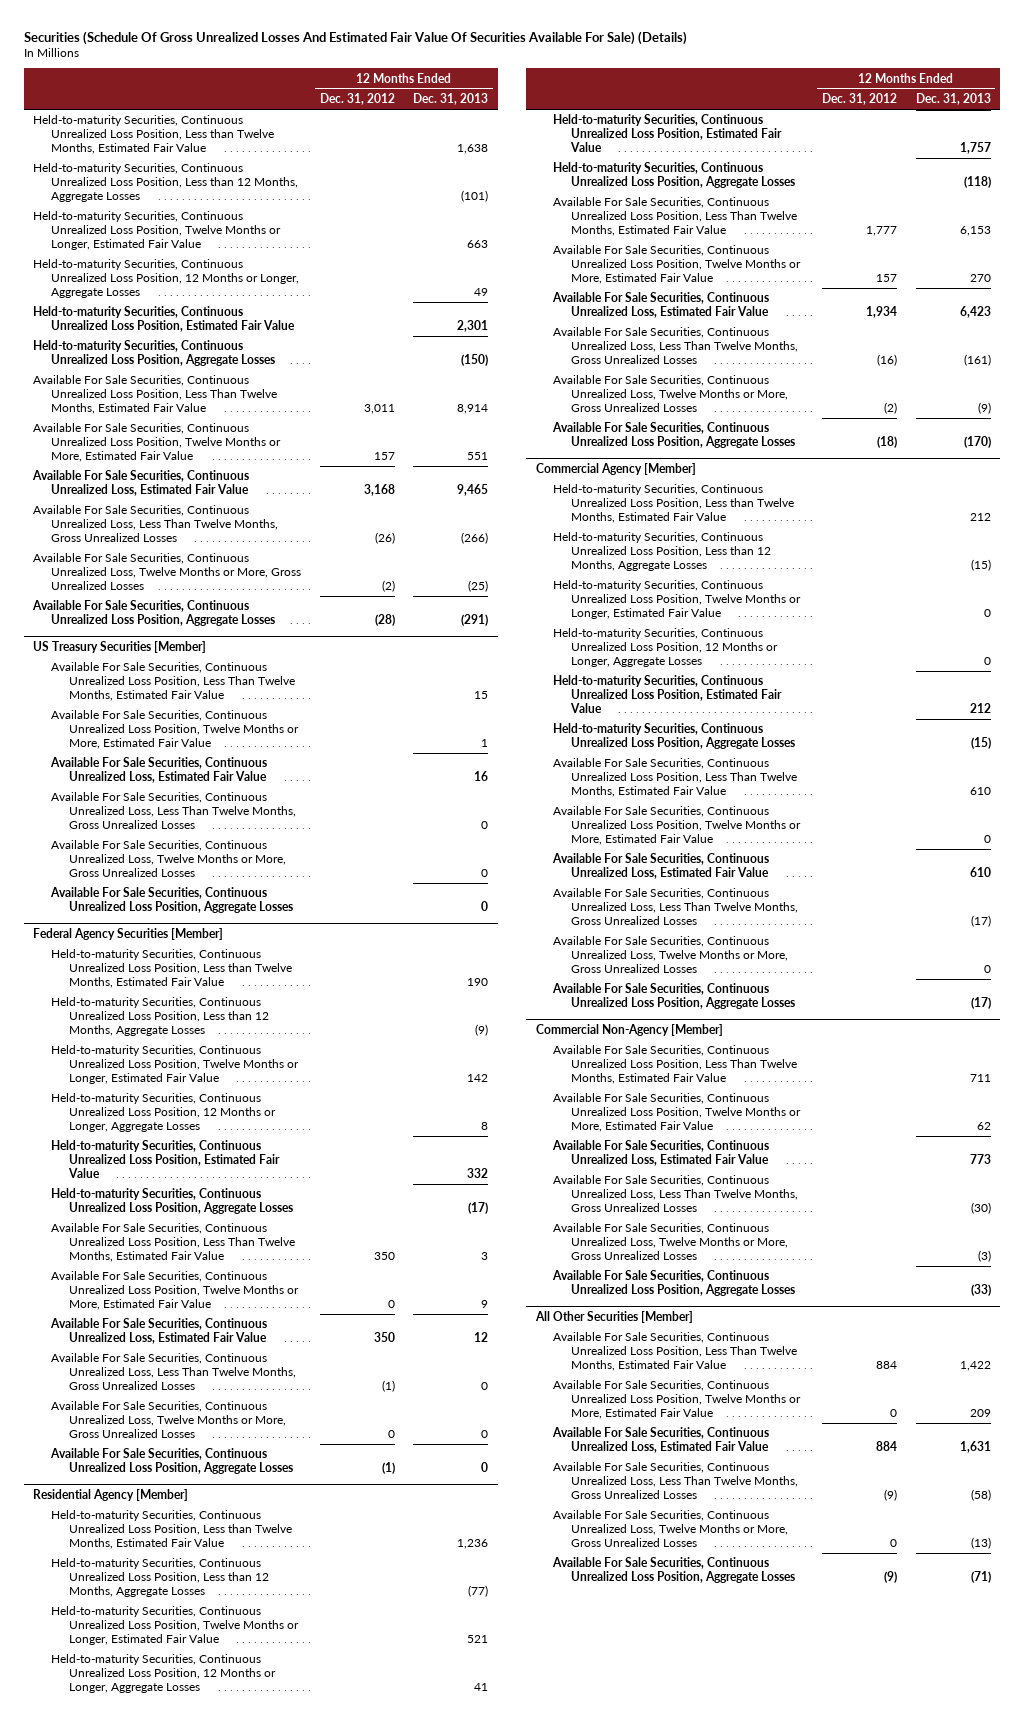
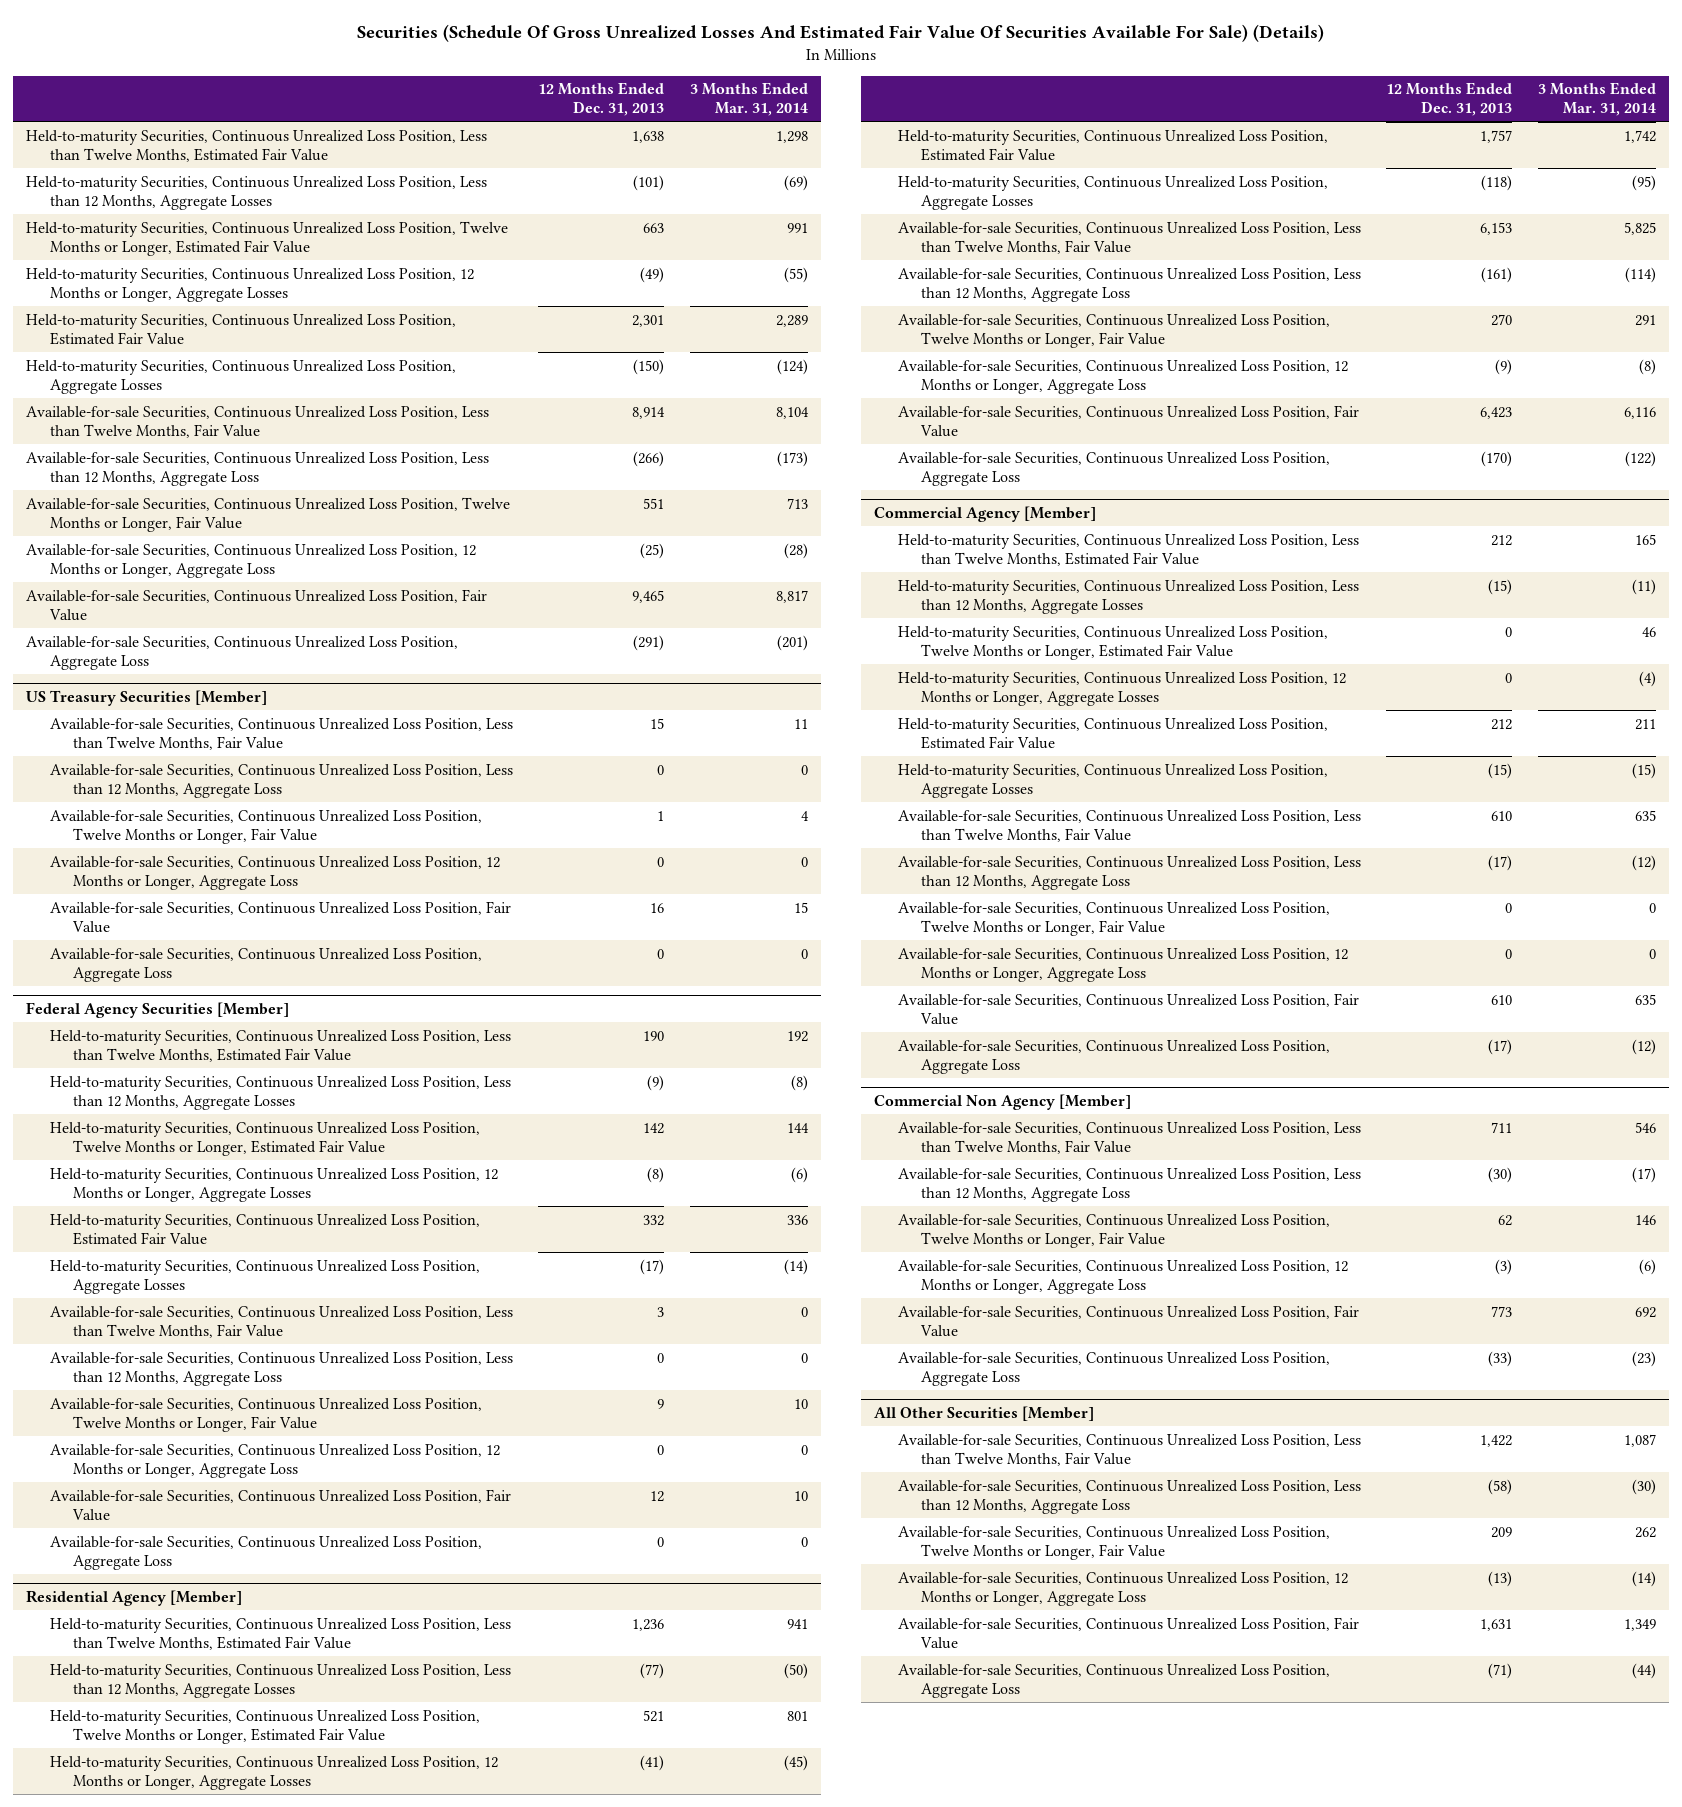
- | 12 Months Ended Dec. 31, 2012 | 12 Months Ended Dec. 31, 2013
+ | 12 Months Ended Dec. 31, 2013 | 3 Months Ended Mar. 31, 2014
- Held-to-maturity Securities, Continuous Unrealized Loss Position, 12 Months or Longer, Aggregate Losses | | 49
+ Held-to-maturity Securities, Continuous Unrealized Loss Position, 12 Months or Longer, Aggregate Losses | (49) | (55)
- Available For Sale Securities, Continuous Unrealized Loss Position, Less Than Twelve Months, Estimated Fair Value | 3,011 | 8,914
- Available For Sale Securities, Continuous Unrealized Loss Position, Twelve Months or More, Estimated Fair Value | 157 | 551
- Available For Sale Securities, Continuous Unrealized Loss, Estimated Fair Value | 3,168 | 9,465
- Available For Sale Securities, Continuous Unrealized Loss, Less Than Twelve Months, Gross Unrealized Losses | (26) | (266)
- Available For Sale Securities, Continuous Unrealized Loss, Twelve Months or More, Gross Unrealized Losses | (2) | (25)
- Available For Sale Securities, Continuous Unrealized Loss Position, Aggregate Losses | (28) | (291)
+ Available-for-sale Securities, Continuous Unrealized Loss Position, Less than Twelve Months, Fair Value | 8,914 | 8,104
+ Available-for-sale Securities, Continuous Unrealized Loss Position, Less than 12 Months, Aggregate Loss | (266) | (173)
+ Available-for-sale Securities, Continuous Unrealized Loss Position, Twelve Months or Longer, Fair Value | 551 | 713
+ Available-for-sale Securities, Continuous Unrealized Loss Position, 12 Months or Longer, Aggregate Loss | (25) | (28)
+ Available-for-sale Securities, Continuous Unrealized Loss Position, Fair Value | 9,465 | 8,817
+ Available-for-sale Securities, Continuous Unrealized Loss Position, Aggregate Loss | (291) | (201)
@ US Treasury Securities [Member]
- Available For Sale Securities, Continuous Unrealized Loss Position, Less Than Twelve Months, Estimated Fair Value | | 15
- Available For Sale Securities, Continuous Unrealized Loss Position, Twelve Months or More, Estimated Fair Value | | 1
- Available For Sale Securities, Continuous Unrealized Loss, Estimated Fair Value | | 16
- Available For Sale Securities, Continuous Unrealized Loss, Less Than Twelve Months, Gross Unrealized Losses | | 0
- Available For Sale Securities, Continuous Unrealized Loss, Twelve Months or More, Gross Unrealized Losses | | 0
- Available For Sale Securities, Continuous Unrealized Loss Position, Aggregate Losses | | 0
+ Available-for-sale Securities, Continuous Unrealized Loss Position, Less than Twelve Months, Fair Value | 15 | 11
+ Available-for-sale Securities, Continuous Unrealized Loss Position, Less than 12 Months, Aggregate Loss | 0 | 0
+ Available-for-sale Securities, Continuous Unrealized Loss Position, Twelve Months or Longer, Fair Value | 1 | 4
+ Available-for-sale Securities, Continuous Unrealized Loss Position, 12 Months or Longer, Aggregate Loss | 0 | 0
+ Available-for-sale Securities, Continuous Unrealized Loss Position, Fair Value | 16 | 15
+ Available-for-sale Securities, Continuous Unrealized Loss Position, Aggregate Loss | 0 | 0
@ Federal Agency Securities [Member]
- Held-to-maturity Securities, Continuous Unrealized Loss Position, 12 Months or Longer, Aggregate Losses | | 8
+ Held-to-maturity Securities, Continuous Unrealized Loss Position, 12 Months or Longer, Aggregate Losses | (8) | (6)
- Available For Sale Securities, Continuous Unrealized Loss Position, Less Than Twelve Months, Estimated Fair Value | 350 | 3
- Available For Sale Securities, Continuous Unrealized Loss Position, Twelve Months or More, Estimated Fair Value | 0 | 9
- Available For Sale Securities, Continuous Unrealized Loss, Estimated Fair Value | 350 | 12
- Available For Sale Securities, Continuous Unrealized Loss, Less Than Twelve Months, Gross Unrealized Losses | (1) | 0
- Available For Sale Securities, Continuous Unrealized Loss, Twelve Months or More, Gross Unrealized Losses | 0 | 0
- Available For Sale Securities, Continuous Unrealized Loss Position, Aggregate Losses | (1) | 0
+ Available-for-sale Securities, Continuous Unrealized Loss Position, Less than Twelve Months, Fair Value | 3 | 0
+ Available-for-sale Securities, Continuous Unrealized Loss Position, Less than 12 Months, Aggregate Loss | 0 | 0
+ Available-for-sale Securities, Continuous Unrealized Loss Position, Twelve Months or Longer, Fair Value | 9 | 10
+ Available-for-sale Securities, Continuous Unrealized Loss Position, 12 Months or Longer, Aggregate Loss | 0 | 0
+ Available-for-sale Securities, Continuous Unrealized Loss Position, Fair Value | 12 | 10
+ Available-for-sale Securities, Continuous Unrealized Loss Position, Aggregate Loss | 0 | 0
@ Residential Agency [Member]
- Held-to-maturity Securities, Continuous Unrealized Loss Position, 12 Months or Longer, Aggregate Losses | | 41
+ Held-to-maturity Securities, Continuous Unrealized Loss Position, 12 Months or Longer, Aggregate Losses | (41) | (45)
- Available For Sale Securities, Continuous Unrealized Loss Position, Less Than Twelve Months, Estimated Fair Value | 1,777 | 6,153
- Available For Sale Securities, Continuous Unrealized Loss Position, Twelve Months or More, Estimated Fair Value | 157 | 270
- Available For Sale Securities, Continuous Unrealized Loss, Estimated Fair Value | 1,934 | 6,423
- Available For Sale Securities, Continuous Unrealized Loss, Less Than Twelve Months, Gross Unrealized Losses | (16) | (161)
- Available For Sale Securities, Continuous Unrealized Loss, Twelve Months or More, Gross Unrealized Losses | (2) | (9)
- Available For Sale Securities, Continuous Unrealized Loss Position, Aggregate Losses | (18) | (170)
+ Available-for-sale Securities, Continuous Unrealized Loss Position, Less than Twelve Months, Fair Value | 6,153 | 5,825
+ Available-for-sale Securities, Continuous Unrealized Loss Position, Less than 12 Months, Aggregate Loss | (161) | (114)
+ Available-for-sale Securities, Continuous Unrealized Loss Position, Twelve Months or Longer, Fair Value | 270 | 291
+ Available-for-sale Securities, Continuous Unrealized Loss Position, 12 Months or Longer, Aggregate Loss | (9) | (8)
+ Available-for-sale Securities, Continuous Unrealized Loss Position, Fair Value | 6,423 | 6,116
+ Available-for-sale Securities, Continuous Unrealized Loss Position, Aggregate Loss | (170) | (122)
@ Commercial Agency [Member]
- Available For Sale Securities, Continuous Unrealized Loss Position, Less Than Twelve Months, Estimated Fair Value | | 610
- Available For Sale Securities, Continuous Unrealized Loss Position, Twelve Months or More, Estimated Fair Value | | 0
- Available For Sale Securities, Continuous Unrealized Loss, Estimated Fair Value | | 610
- Available For Sale Securities, Continuous Unrealized Loss, Less Than Twelve Months, Gross Unrealized Losses | | (17)
- Available For Sale Securities, Continuous Unrealized Loss, Twelve Months or More, Gross Unrealized Losses | | 0
- Available For Sale Securities, Continuous Unrealized Loss Position, Aggregate Losses | | (17)
- Commercial Non-Agency [Member]
- Available For Sale Securities, Continuous Unrealized Loss Position, Less Than Twelve Months, Estimated Fair Value | | 711
- Available For Sale Securities, Continuous Unrealized Loss Position, Twelve Months or More, Estimated Fair Value | | 62
- Available For Sale Securities, Continuous Unrealized Loss, Estimated Fair Value | | 773
- Available For Sale Securities, Continuous Unrealized Loss, Less Than Twelve Months, Gross Unrealized Losses | | (30)
- Available For Sale Securities, Continuous Unrealized Loss, Twelve Months or More, Gross Unrealized Losses | | (3)
- Available For Sale Securities, Continuous Unrealized Loss Position, Aggregate Losses | | (33)
@ Commercial Agency [Member]
+ Available-for-sale Securities, Continuous Unrealized Loss Position, Less than Twelve Months, Fair Value | 610 | 635
+ Available-for-sale Securities, Continuous Unrealized Loss Position, Less than 12 Months, Aggregate Loss | (17) | (12)
+ Available-for-sale Securities, Continuous Unrealized Loss Position, Twelve Months or Longer, Fair Value | 0 | 0
+ Available-for-sale Securities, Continuous Unrealized Loss Position, 12 Months or Longer, Aggregate Loss | 0 | 0
+ Available-for-sale Securities, Continuous Unrealized Loss Position, Fair Value | 610 | 635
+ Available-for-sale Securities, Continuous Unrealized Loss Position, Aggregate Loss | (17) | (12)
+ Commercial Non Agency [Member]
+ Available-for-sale Securities, Continuous Unrealized Loss Position, Less than Twelve Months, Fair Value | 711 | 546
+ Available-for-sale Securities, Continuous Unrealized Loss Position, Less than 12 Months, Aggregate Loss | (30) | (17)
+ Available-for-sale Securities, Continuous Unrealized Loss Position, Twelve Months or Longer, Fair Value | 62 | 146
+ Available-for-sale Securities, Continuous Unrealized Loss Position, 12 Months or Longer, Aggregate Loss | (3) | (6)
+ Available-for-sale Securities, Continuous Unrealized Loss Position, Fair Value | 773 | 692
+ Available-for-sale Securities, Continuous Unrealized Loss Position, Aggregate Loss | (33) | (23)
@ All Other Securities [Member]
- Available For Sale Securities, Continuous Unrealized Loss Position, Less Than Twelve Months, Estimated Fair Value | 884 | 1,422
- Available For Sale Securities, Continuous Unrealized Loss Position, Twelve Months or More, Estimated Fair Value | 0 | 209
- Available For Sale Securities, Continuous Unrealized Loss, Estimated Fair Value | 884 | 1,631
- Available For Sale Securities, Continuous Unrealized Loss, Less Than Twelve Months, Gross Unrealized Losses | (9) | (58)
- Available For Sale Securities, Continuous Unrealized Loss, Twelve Months or More, Gross Unrealized Losses | 0 | (13)
- Available For Sale Securities, Continuous Unrealized Loss Position, Aggregate Losses | (9) | (71)
+ Available-for-sale Securities, Continuous Unrealized Loss Position, Less than Twelve Months, Fair Value | 1,422 | 1,087
+ Available-for-sale Securities, Continuous Unrealized Loss Position, Less than 12 Months, Aggregate Loss | (58) | (30)
+ Available-for-sale Securities, Continuous Unrealized Loss Position, Twelve Months or Longer, Fair Value | 209 | 262
+ Available-for-sale Securities, Continuous Unrealized Loss Position, 12 Months or Longer, Aggregate Loss | (13) | (14)
+ Available-for-sale Securities, Continuous Unrealized Loss Position, Fair Value | 1,631 | 1,349
+ Available-for-sale Securities, Continuous Unrealized Loss Position, Aggregate Loss | (71) | (44)

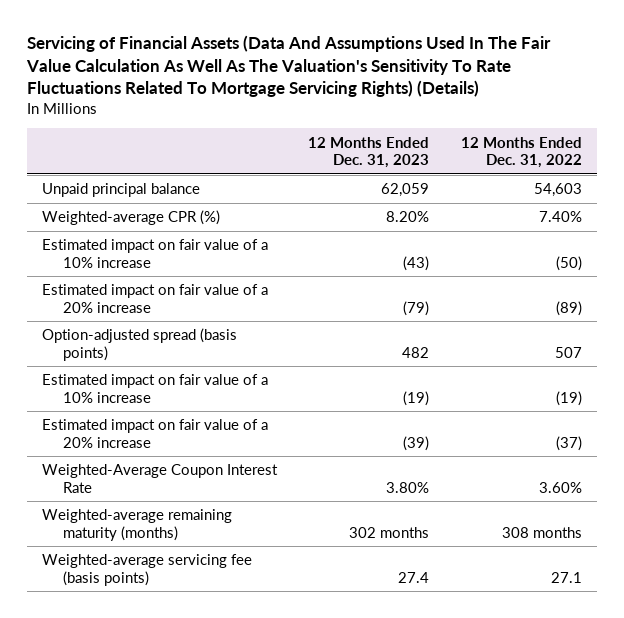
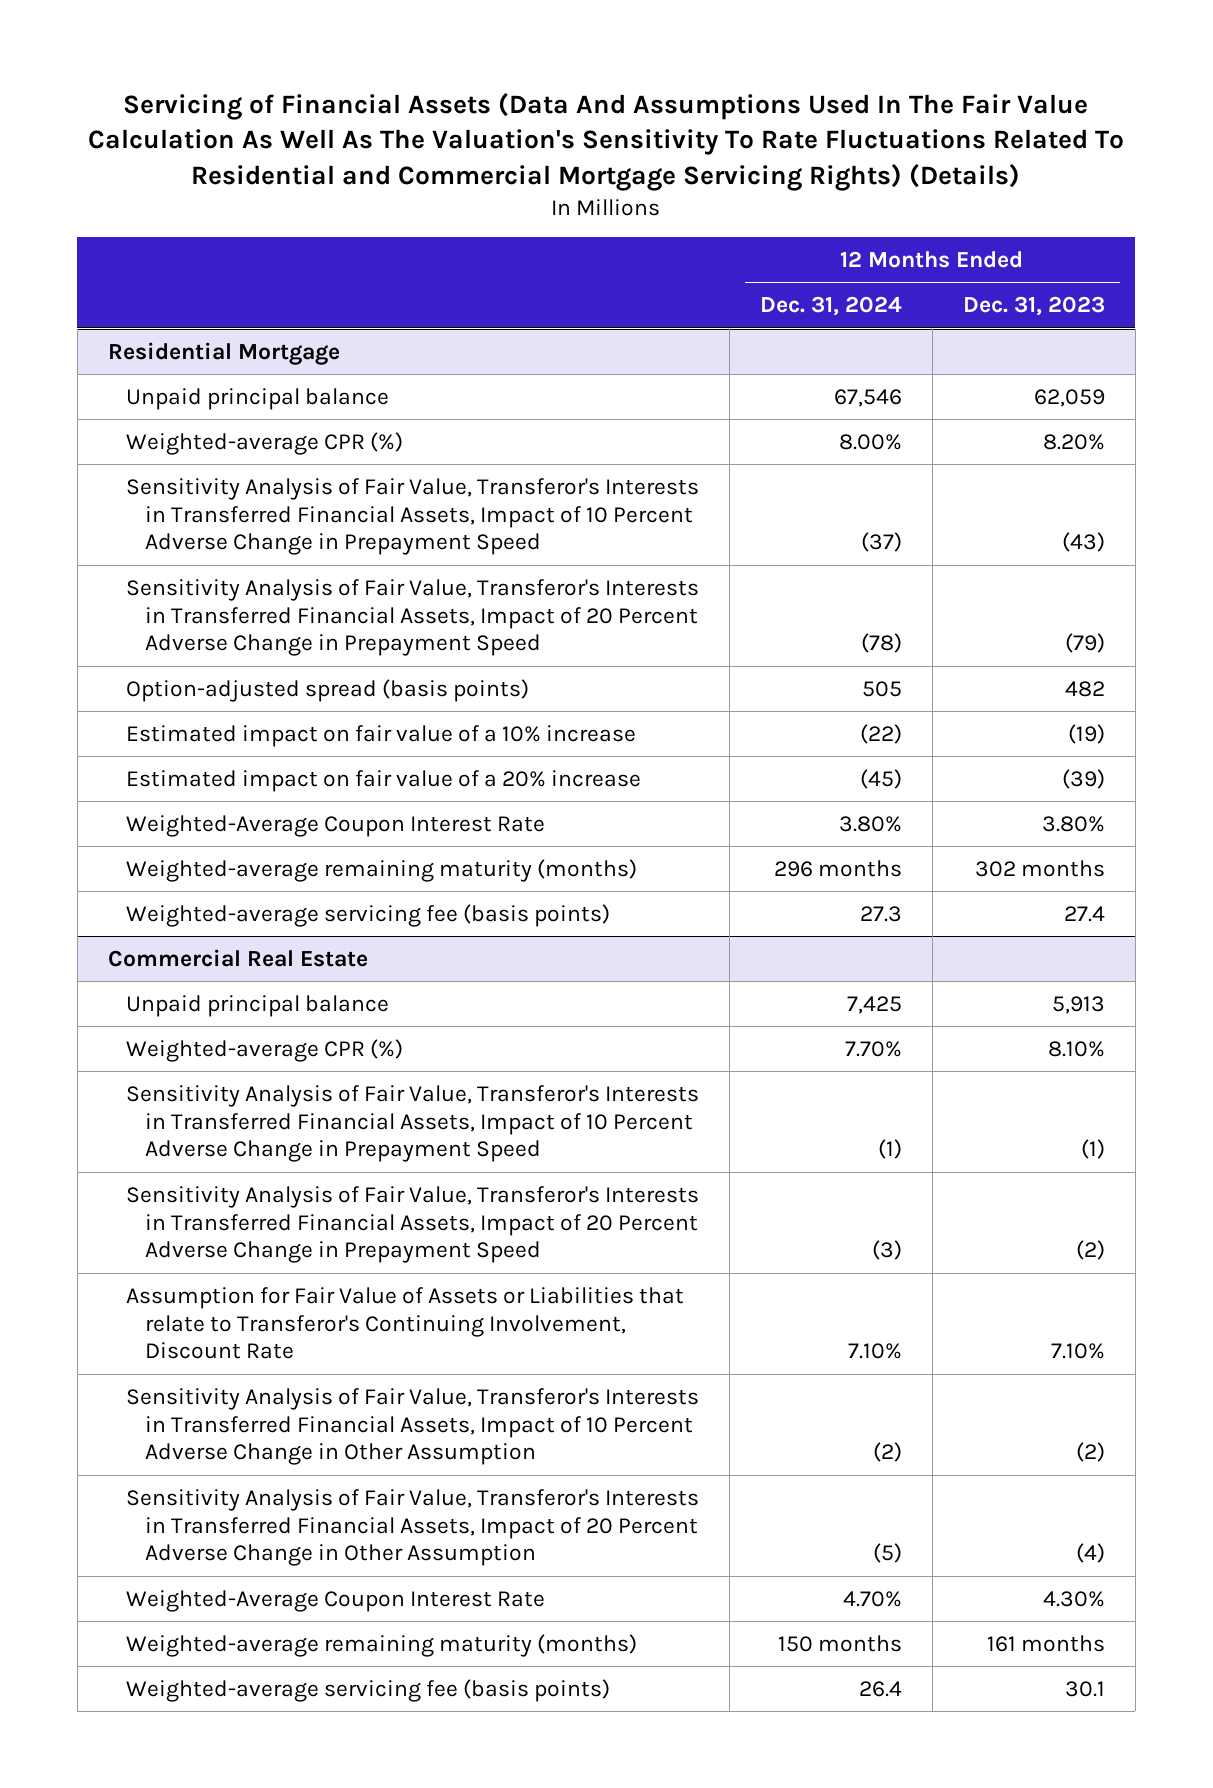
- Servicing of Financial Assets (Data And Assumptions Used In The Fair Value Calculation As Well As The Valuation's Sensitivity To Rate Fluctuations Related To Mortgage Servicing Rights) (Details)
+ Servicing of Financial Assets (Data And Assumptions Used In The Fair Value Calculation As Well As The Valuation's Sensitivity To Rate Fluctuations Related To Residential and Commercial Mortgage Servicing Rights) (Details)
- | 12 Months Ended Dec. 31, 2023 | 12 Months Ended Dec. 31, 2022
+ | 12 Months Ended Dec. 31, 2024 | 12 Months Ended Dec. 31, 2023
+ Residential Mortgage
- Estimated impact on fair value of a 10% increase | (43) | (50)
- Estimated impact on fair value of a 20% increase | (79) | (89)
+ Sensitivity Analysis of Fair Value, Transferor's Interests in Transferred Financial Assets, Impact of 10 Percent Adverse Change in Prepayment Speed | (37) | (43)
+ Sensitivity Analysis of Fair Value, Transferor's Interests in Transferred Financial Assets, Impact of 20 Percent Adverse Change in Prepayment Speed | (78) | (79)
+ Commercial Real Estate
+ Unpaid principal balance | 7,425 | 5,913
+ Weighted-average CPR (%) | 7.70% | 8.10%
+ Sensitivity Analysis of Fair Value, Transferor's Interests in Transferred Financial Assets, Impact of 10 Percent Adverse Change in Prepayment Speed | (1) | (1)
+ Sensitivity Analysis of Fair Value, Transferor's Interests in Transferred Financial Assets, Impact of 20 Percent Adverse Change in Prepayment Speed | (3) | (2)
+ Assumption for Fair Value of Assets or Liabilities that relate to Transferor's Continuing Involvement, Discount Rate | 7.10% | 7.10%
+ Sensitivity Analysis of Fair Value, Transferor's Interests in Transferred Financial Assets, Impact of 10 Percent Adverse Change in Other Assumption | (2) | (2)
+ Sensitivity Analysis of Fair Value, Transferor's Interests in Transferred Financial Assets, Impact of 20 Percent Adverse Change in Other Assumption | (5) | (4)
+ Weighted-Average Coupon Interest Rate | 4.70% | 4.30%
+ Weighted-average remaining maturity (months) | 150 months | 161 months
+ Weighted-average servicing fee (basis points) | 26.4 | 30.1

